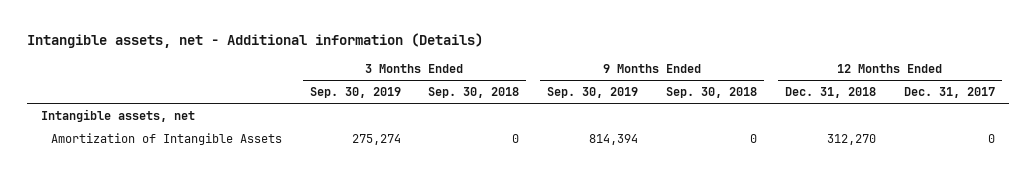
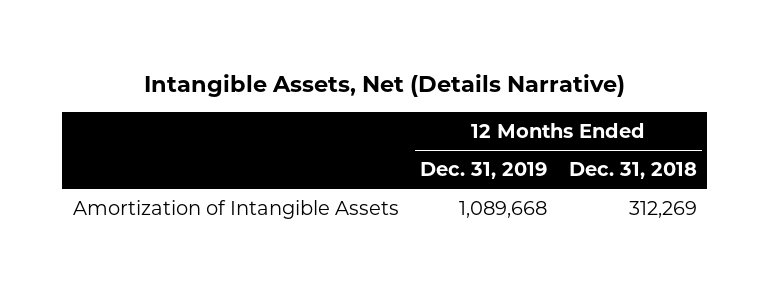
- Intangible assets, net - Additional information (Details)
+ Intangible Assets, Net (Details Narrative)
- | 3 Months Ended Sep. 30, 2019 | 3 Months Ended Sep. 30, 2018 | 9 Months Ended Sep. 30, 2019 | 9 Months Ended Sep. 30, 2018 | 12 Months Ended Dec. 31, 2018 | 12 Months Ended Dec. 31, 2017
+ | 12 Months Ended Dec. 31, 2019 | 12 Months Ended Dec. 31, 2018
- Intangible assets, net
- Amortization of Intangible Assets | 275,274 | 0 | 814,394 | 0 | 312,270 | 0
+ Amortization of Intangible Assets | 1,089,668 | 312,269

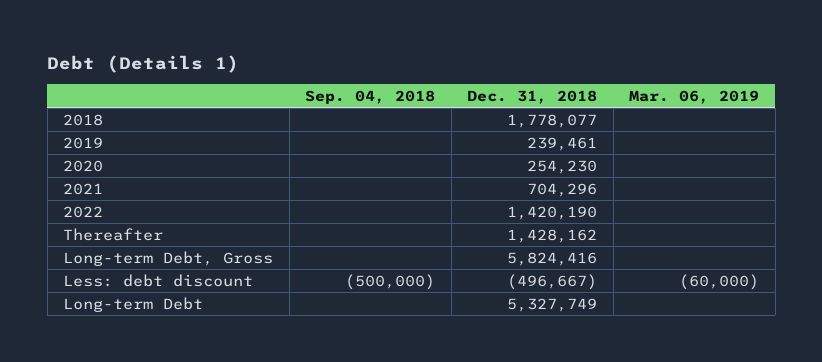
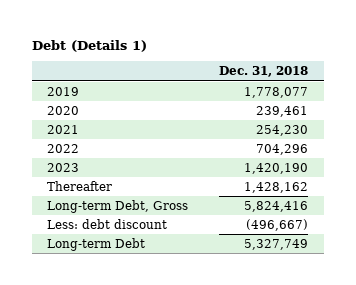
- | Sep. 04, 2018 | Dec. 31, 2018 | Mar. 06, 2019
+ | Dec. 31, 2018
- 2018 | | 1,778,077 |
- 2019 | | 239,461 |
- 2020 | | 254,230 |
- 2021 | | 704,296 |
- 2022 | | 1,420,190 |
+ 2019 | 1,778,077
+ 2020 | 239,461
+ 2021 | 254,230
+ 2022 | 704,296
+ 2023 | 1,420,190

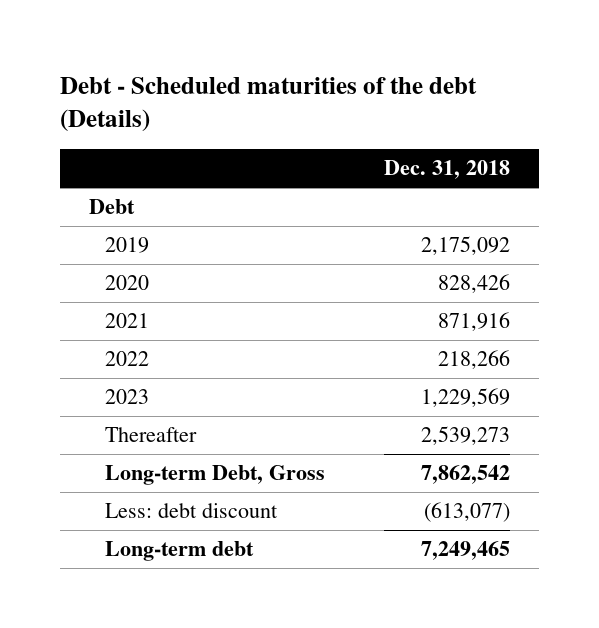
- Debt (Details 1)
+ Debt - Scheduled maturities of the debt (Details)
- 2019 | 1,778,077
- 2020 | 239,461
- 2021 | 254,230
- 2022 | 704,296
- 2023 | 1,420,190
- Thereafter | 1,428,162
- Long-term Debt, Gross | 5,824,416
- Less: debt discount | (496,667)
- Long-term Debt | 5,327,749
+ Debt
+ 2019 | 2,175,092
+ 2020 | 828,426
+ 2021 | 871,916
+ 2022 | 218,266
+ 2023 | 1,229,569
+ Thereafter | 2,539,273
+ Long-term Debt, Gross | 7,862,542
+ Less: debt discount | (613,077)
+ Long-term debt | 7,249,465

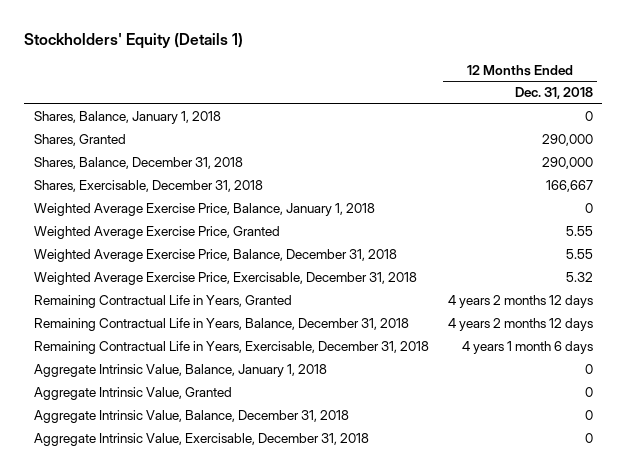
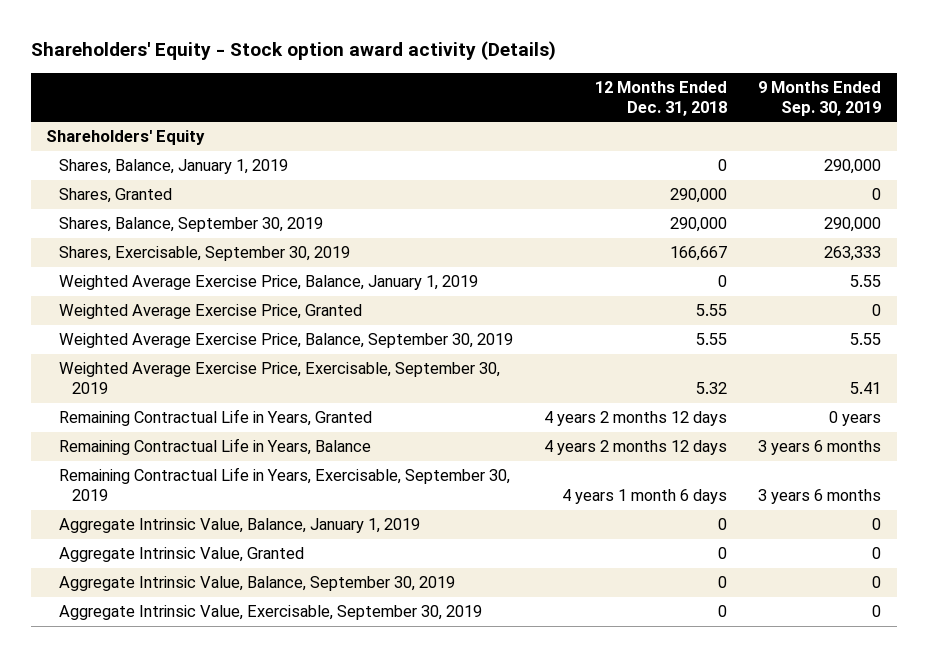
- Stockholders' Equity (Details 1)
+ Shareholders' Equity - Stock option award activity (Details)
- | 12 Months Ended Dec. 31, 2018
+ | 12 Months Ended Dec. 31, 2018 | 9 Months Ended Sep. 30, 2019
- Shares, Balance, January 1, 2018 | 0
+ Shareholders' Equity
+ Shares, Balance, January 1, 2019 | 0 | 290,000
- Shares, Balance, December 31, 2018 | 290,000
- Shares, Exercisable, December 31, 2018 | 166,667
- Weighted Average Exercise Price, Balance, January 1, 2018 | 0
+ Shares, Balance, September 30, 2019 | 290,000 | 290,000
+ Shares, Exercisable, September 30, 2019 | 166,667 | 263,333
+ Weighted Average Exercise Price, Balance, January 1, 2019 | 0 | 5.55
- Weighted Average Exercise Price, Balance, December 31, 2018 | 5.55
- Weighted Average Exercise Price, Exercisable, December 31, 2018 | 5.32
+ Weighted Average Exercise Price, Balance, September 30, 2019 | 5.55 | 5.55
+ Weighted Average Exercise Price, Exercisable, September 30, 2019 | 5.32 | 5.41
- Remaining Contractual Life in Years, Balance, December 31, 2018 | 4 years 2 months 12 days
- Remaining Contractual Life in Years, Exercisable, December 31, 2018 | 4 years 1 month 6 days
- Aggregate Intrinsic Value, Balance, January 1, 2018 | 0
+ Remaining Contractual Life in Years, Balance | 4 years 2 months 12 days | 3 years 6 months
+ Remaining Contractual Life in Years, Exercisable, September 30, 2019 | 4 years 1 month 6 days | 3 years 6 months
+ Aggregate Intrinsic Value, Balance, January 1, 2019 | 0 | 0
- Aggregate Intrinsic Value, Balance, December 31, 2018 | 0
- Aggregate Intrinsic Value, Exercisable, December 31, 2018 | 0
+ Aggregate Intrinsic Value, Balance, September 30, 2019 | 0 | 0
+ Aggregate Intrinsic Value, Exercisable, September 30, 2019 | 0 | 0

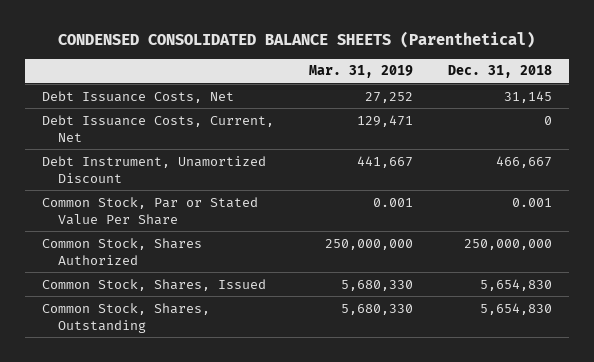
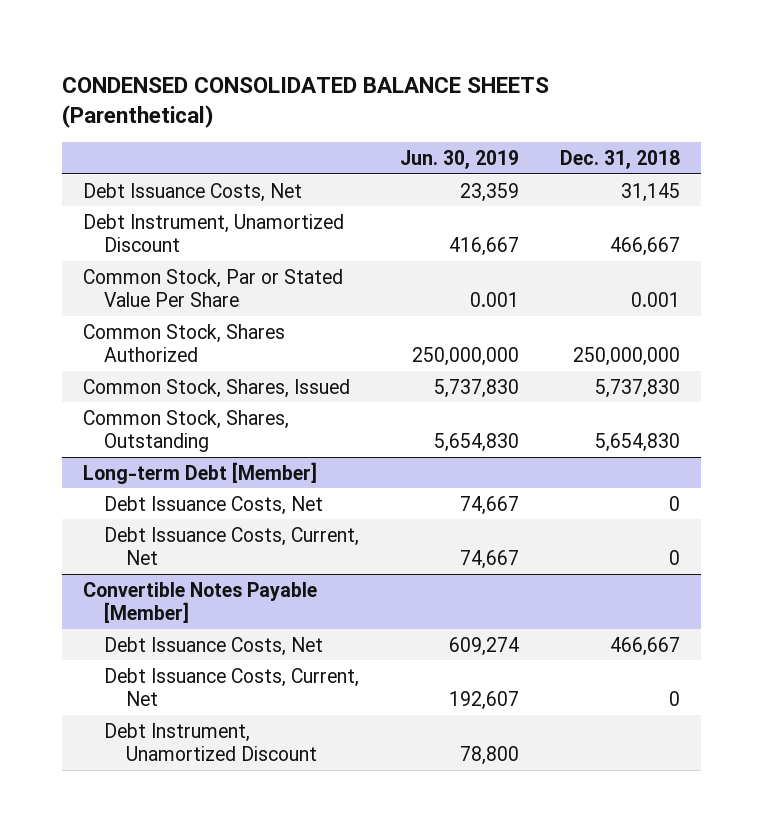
- | Mar. 31, 2019 | Dec. 31, 2018
+ | Jun. 30, 2019 | Dec. 31, 2018
- Debt Issuance Costs, Current, Net | 129,471 | 0
- Common Stock, Shares, Issued | 5,680,330 | 5,654,830
+ Common Stock, Shares, Issued | 5,737,830 | 5,737,830
+ Long-term Debt [Member]
+ Debt Issuance Costs, Net | 74,667 | 0
+ Debt Issuance Costs, Current, Net | 74,667 | 0
+ Convertible Notes Payable [Member]
+ Debt Issuance Costs, Net | 609,274 | 466,667
+ Debt Issuance Costs, Current, Net | 192,607 | 0
+ Debt Instrument, Unamortized Discount | 78,800 |

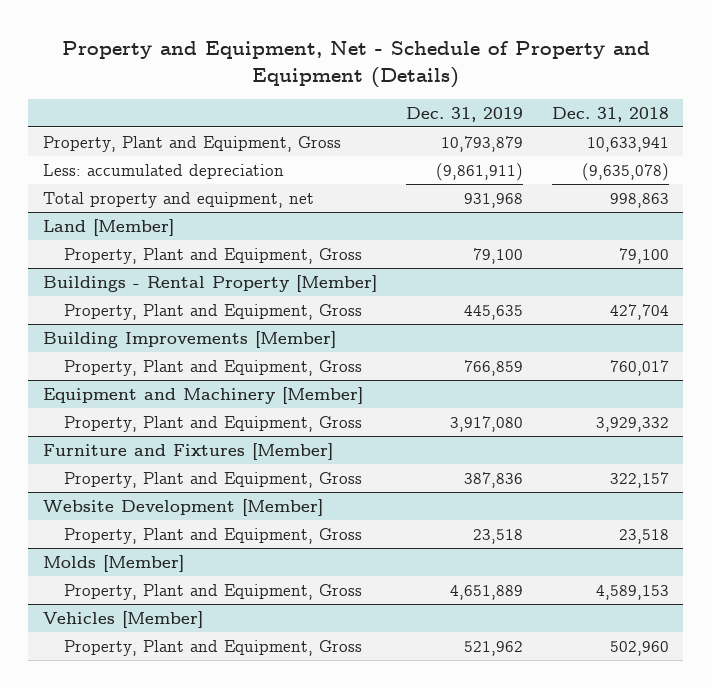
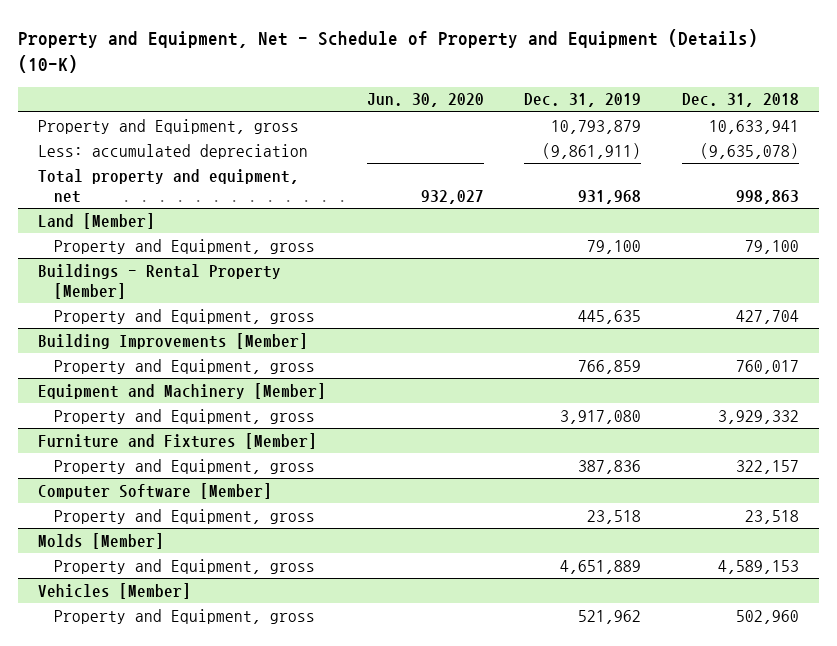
- Property and Equipment, Net - Schedule of Property and Equipment (Details)
+ Property and Equipment, Net - Schedule of Property and Equipment (Details) (10-K)
- | Dec. 31, 2019 | Dec. 31, 2018
+ | Jun. 30, 2020 | Dec. 31, 2019 | Dec. 31, 2018
- Property, Plant and Equipment, Gross | 10,793,879 | 10,633,941
+ Property and Equipment, gross | | 10,793,879 | 10,633,941
@ Land [Member]
- Property, Plant and Equipment, Gross | 79,100 | 79,100
+ Property and Equipment, gross | | 79,100 | 79,100
@ Buildings - Rental Property [Member]
- Property, Plant and Equipment, Gross | 445,635 | 427,704
+ Property and Equipment, gross | | 445,635 | 427,704
@ Building Improvements [Member]
- Property, Plant and Equipment, Gross | 766,859 | 760,017
+ Property and Equipment, gross | | 766,859 | 760,017
@ Equipment and Machinery [Member]
- Property, Plant and Equipment, Gross | 3,917,080 | 3,929,332
+ Property and Equipment, gross | | 3,917,080 | 3,929,332
@ Furniture and Fixtures [Member]
- Property, Plant and Equipment, Gross | 387,836 | 322,157
- Website Development [Member]
- Property, Plant and Equipment, Gross | 23,518 | 23,518
@ Furniture and Fixtures [Member]
+ Property and Equipment, gross | | 387,836 | 322,157
+ Computer Software [Member]
+ Property and Equipment, gross | | 23,518 | 23,518
@ Molds [Member]
- Property, Plant and Equipment, Gross | 4,651,889 | 4,589,153
+ Property and Equipment, gross | | 4,651,889 | 4,589,153
@ Vehicles [Member]
- Property, Plant and Equipment, Gross | 521,962 | 502,960
+ Property and Equipment, gross | | 521,962 | 502,960

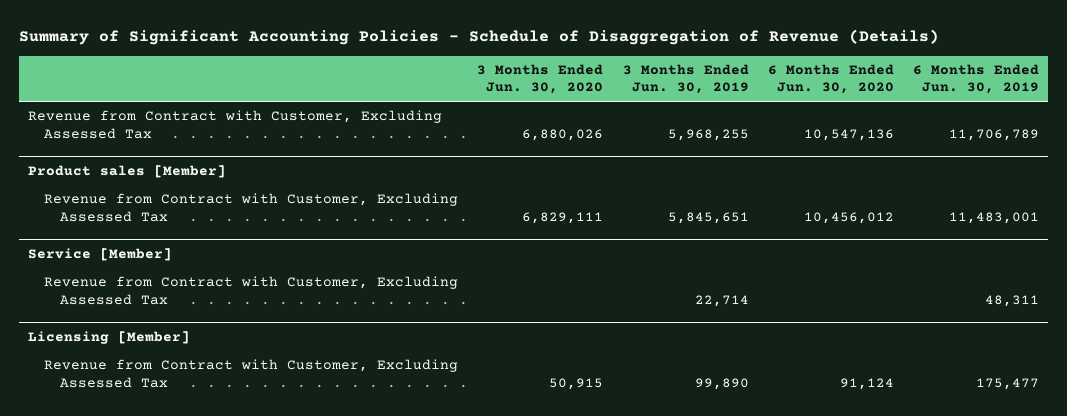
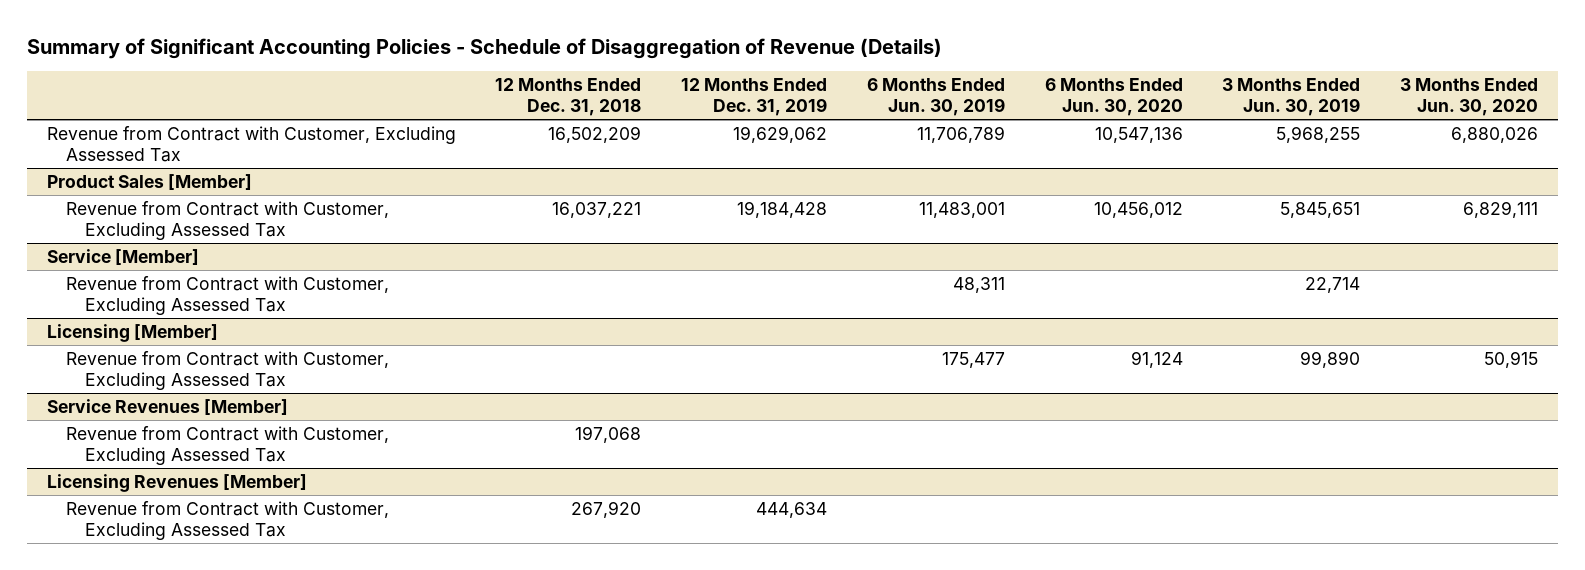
- | 3 Months Ended Jun. 30, 2020 | 3 Months Ended Jun. 30, 2019 | 6 Months Ended Jun. 30, 2020 | 6 Months Ended Jun. 30, 2019
+ | 12 Months Ended Dec. 31, 2018 | 12 Months Ended Dec. 31, 2019 | 6 Months Ended Jun. 30, 2019 | 6 Months Ended Jun. 30, 2020 | 3 Months Ended Jun. 30, 2019 | 3 Months Ended Jun. 30, 2020
- Product sales [Member]
+ Product Sales [Member]
+ Service Revenues [Member]
+ Revenue from Contract with Customer, Excluding Assessed Tax | 197,068 | | | | |
+ Licensing Revenues [Member]
+ Revenue from Contract with Customer, Excluding Assessed Tax | 267,920 | 444,634 | | | |

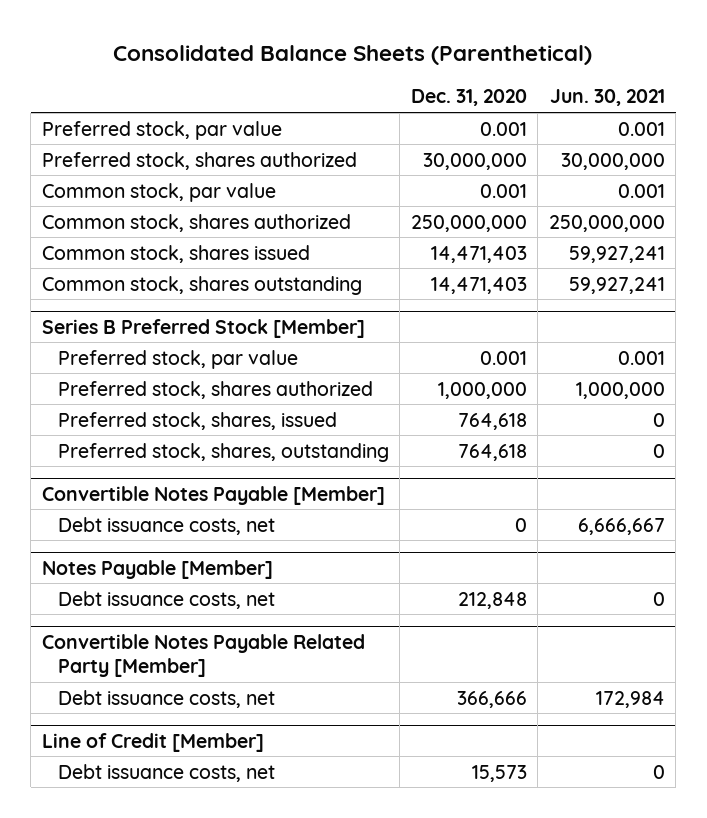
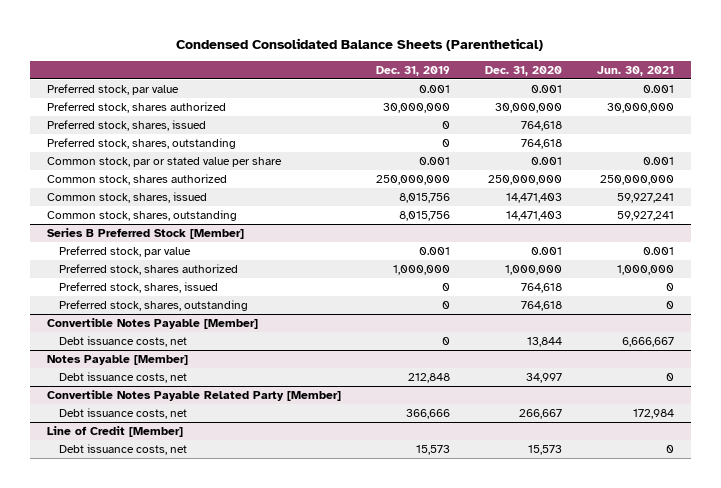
- Consolidated Balance Sheets (Parenthetical)
+ Condensed Consolidated Balance Sheets (Parenthetical)
- | Dec. 31, 2020 | Jun. 30, 2021
+ | Dec. 31, 2019 | Dec. 31, 2020 | Jun. 30, 2021
- Common stock, par value | 0.001 | 0.001
+ Preferred stock, shares, issued | 0 | 764,618 |
+ Preferred stock, shares, outstanding | 0 | 764,618 |
+ Common stock, par or stated value per share | 0.001 | 0.001 | 0.001
- Common stock, shares issued | 14,471,403 | 59,927,241
- Common stock, shares outstanding | 14,471,403 | 59,927,241
+ Common stock, shares, issued | 8,015,756 | 14,471,403 | 59,927,241
+ Common stock, shares, outstanding | 8,015,756 | 14,471,403 | 59,927,241
@ Convertible Notes Payable [Member]
- Debt issuance costs, net | 0 | 6,666,667
+ Debt issuance costs, net | 0 | 13,844 | 6,666,667
@ Notes Payable [Member]
- Debt issuance costs, net | 212,848 | 0
+ Debt issuance costs, net | 212,848 | 34,997 | 0
@ Convertible Notes Payable Related Party [Member]
- Debt issuance costs, net | 366,666 | 172,984
+ Debt issuance costs, net | 366,666 | 266,667 | 172,984

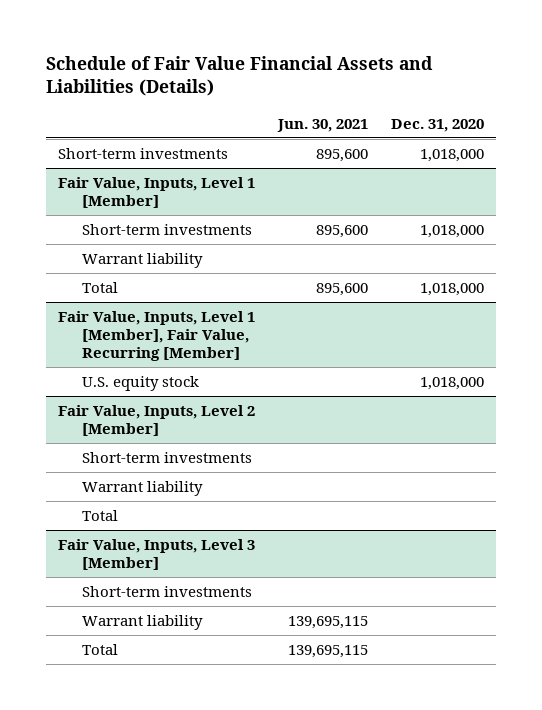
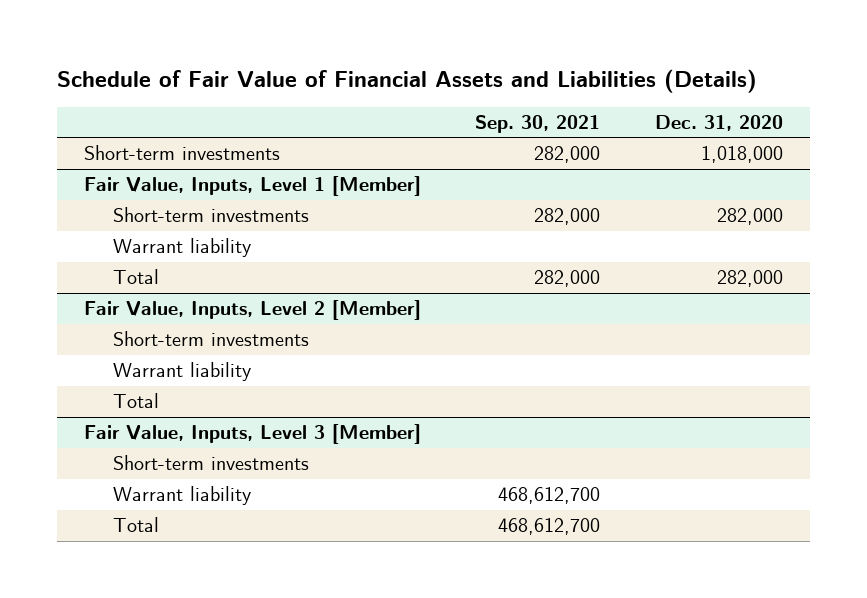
- Schedule of Fair Value Financial Assets and Liabilities (Details)
+ Schedule of Fair Value of Financial Assets and Liabilities (Details)
- | Jun. 30, 2021 | Dec. 31, 2020
+ | Sep. 30, 2021 | Dec. 31, 2020
@ Fair Value, Inputs, Level 1 [Member]
- Short-term investments | 895,600 | 1,018,000
+ Short-term investments | 282,000 | 282,000
- Total | 895,600 | 1,018,000
- Fair Value, Inputs, Level 1 [Member], Fair Value, Recurring [Member]
- U.S. equity stock | | 1,018,000
@ Fair Value, Inputs, Level 1 [Member]
+ Total | 282,000 | 282,000

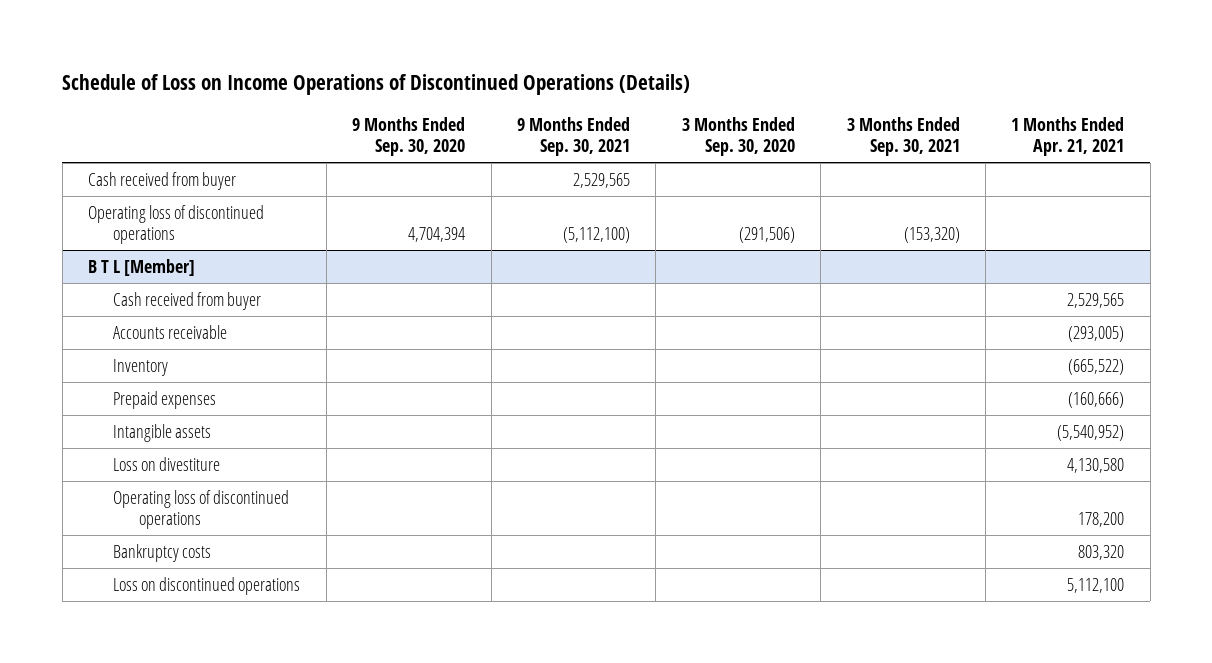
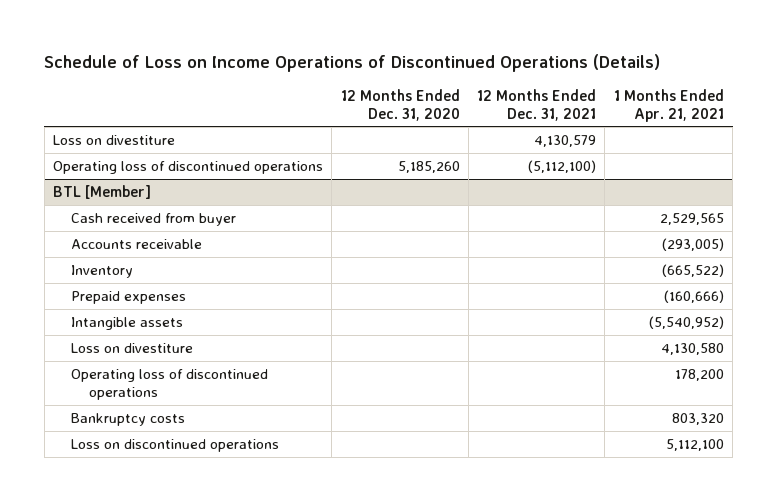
- | 9 Months Ended Sep. 30, 2020 | 9 Months Ended Sep. 30, 2021 | 3 Months Ended Sep. 30, 2020 | 3 Months Ended Sep. 30, 2021 | 1 Months Ended Apr. 21, 2021
+ | 12 Months Ended Dec. 31, 2020 | 12 Months Ended Dec. 31, 2021 | 1 Months Ended Apr. 21, 2021
- Cash received from buyer | | 2,529,565 | | |
+ Loss on divestiture | | 4,130,579 |
- B T L [Member]
+ BTL [Member]

